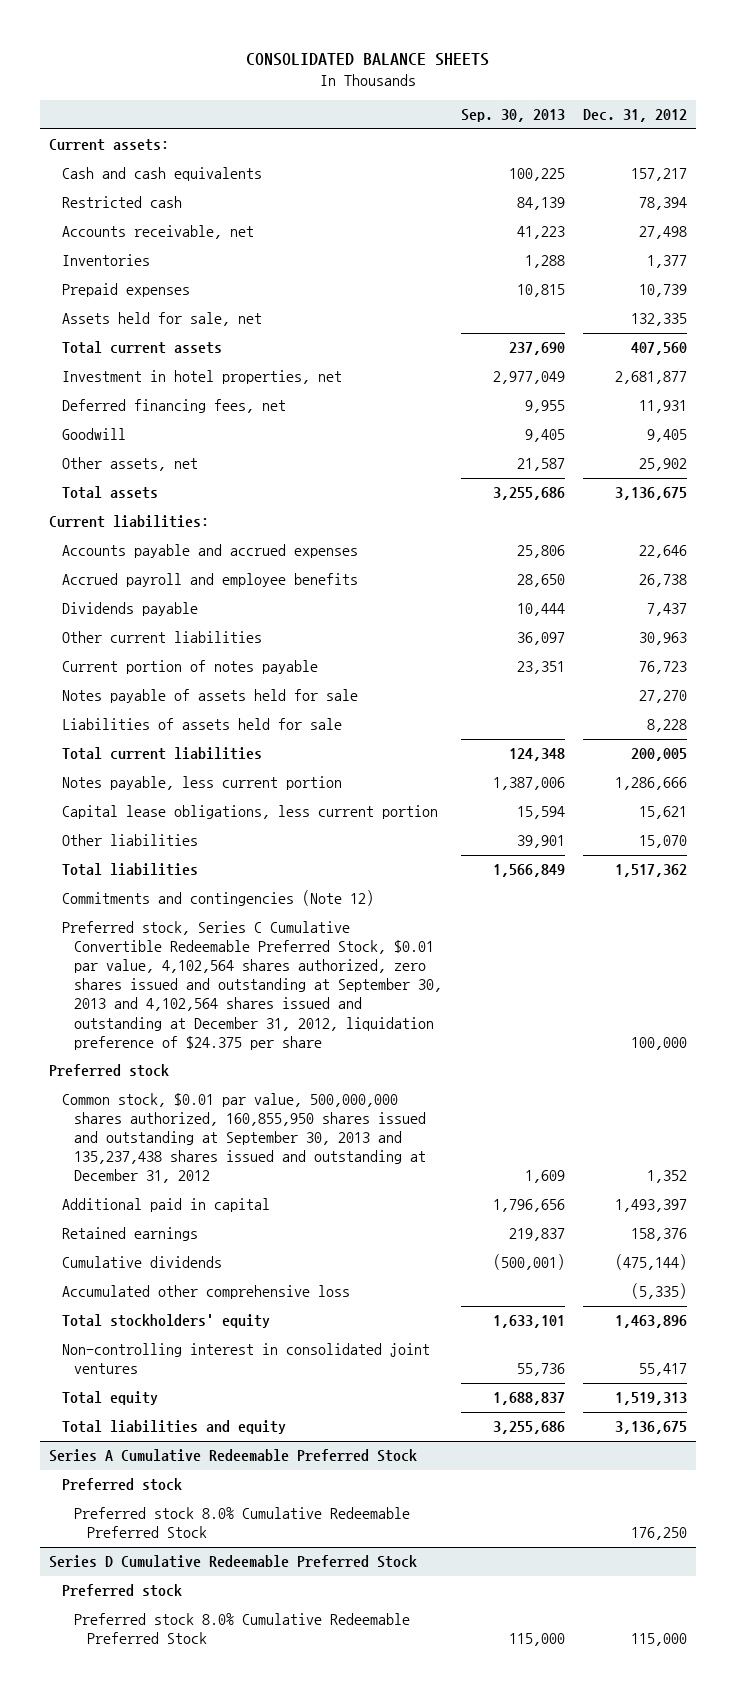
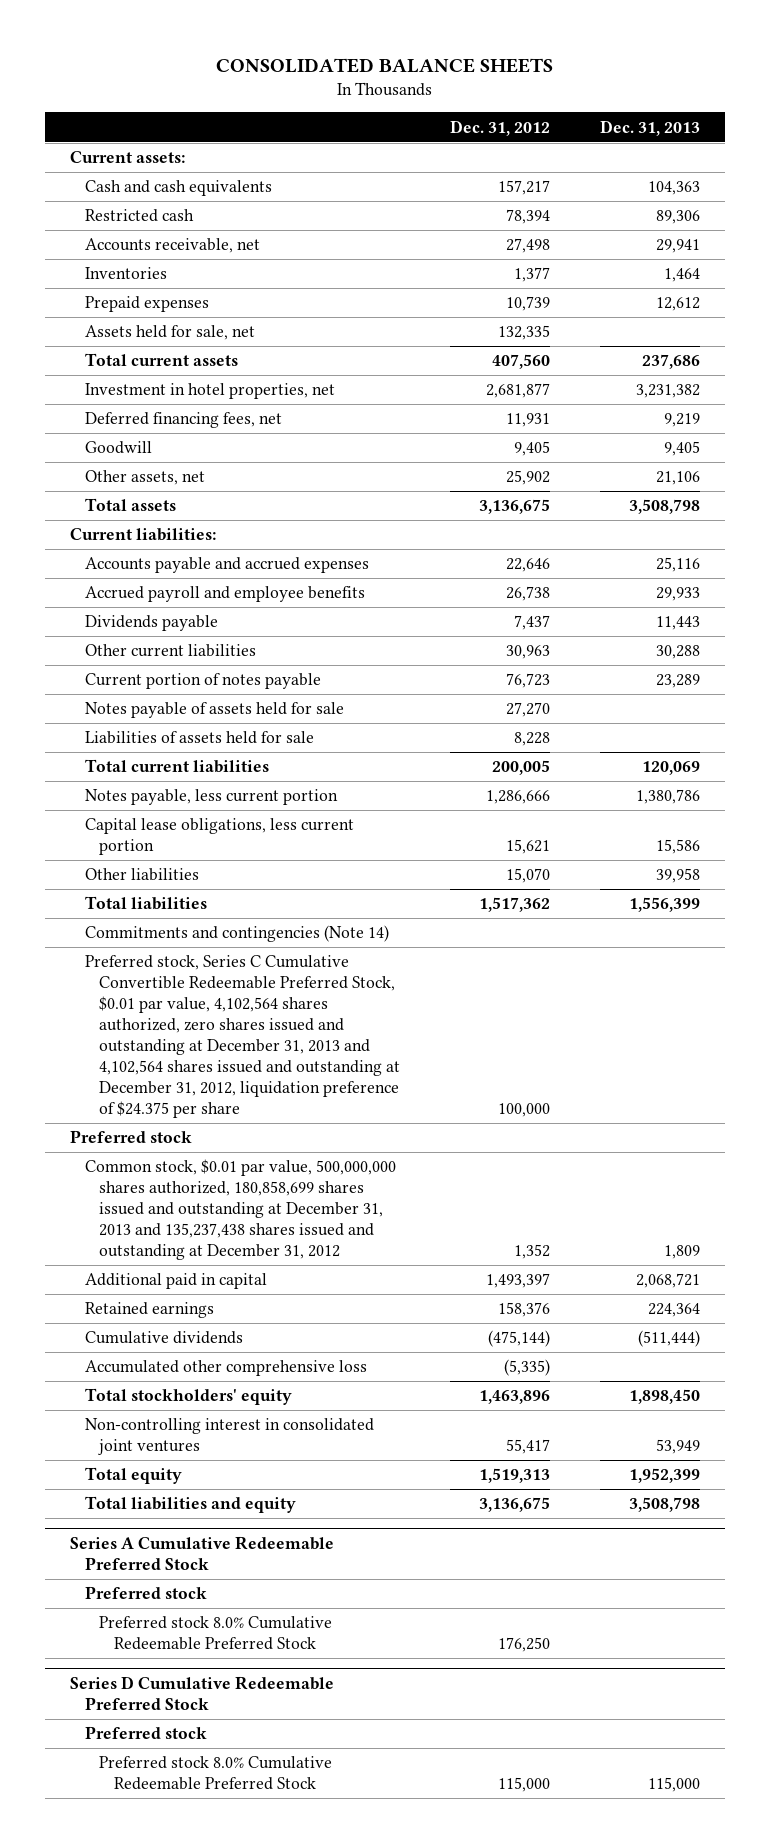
- | Sep. 30, 2013 | Dec. 31, 2012
+ | Dec. 31, 2012 | Dec. 31, 2013
- Commitments and contingencies (Note 12)
- Preferred stock, Series C Cumulative Convertible Redeemable Preferred Stock, $0.01 par value, 4,102,564 shares authorized, zero shares issued and outstanding at September 30, 2013 and 4,102,564 shares issued and outstanding at December 31, 2012, liquidation preference of $24.375 per share | | 100,000
+ Commitments and contingencies (Note 14)
+ Preferred stock, Series C Cumulative Convertible Redeemable Preferred Stock, $0.01 par value, 4,102,564 shares authorized, zero shares issued and outstanding at December 31, 2013 and 4,102,564 shares issued and outstanding at December 31, 2012, liquidation preference of $24.375 per share | 100,000 |
- Common stock, $0.01 par value, 500,000,000 shares authorized, 160,855,950 shares issued and outstanding at September 30, 2013 and 135,237,438 shares issued and outstanding at December 31, 2012 | 1,609 | 1,352
+ Common stock, $0.01 par value, 500,000,000 shares authorized, 180,858,699 shares issued and outstanding at December 31, 2013 and 135,237,438 shares issued and outstanding at December 31, 2012 | 1,352 | 1,809

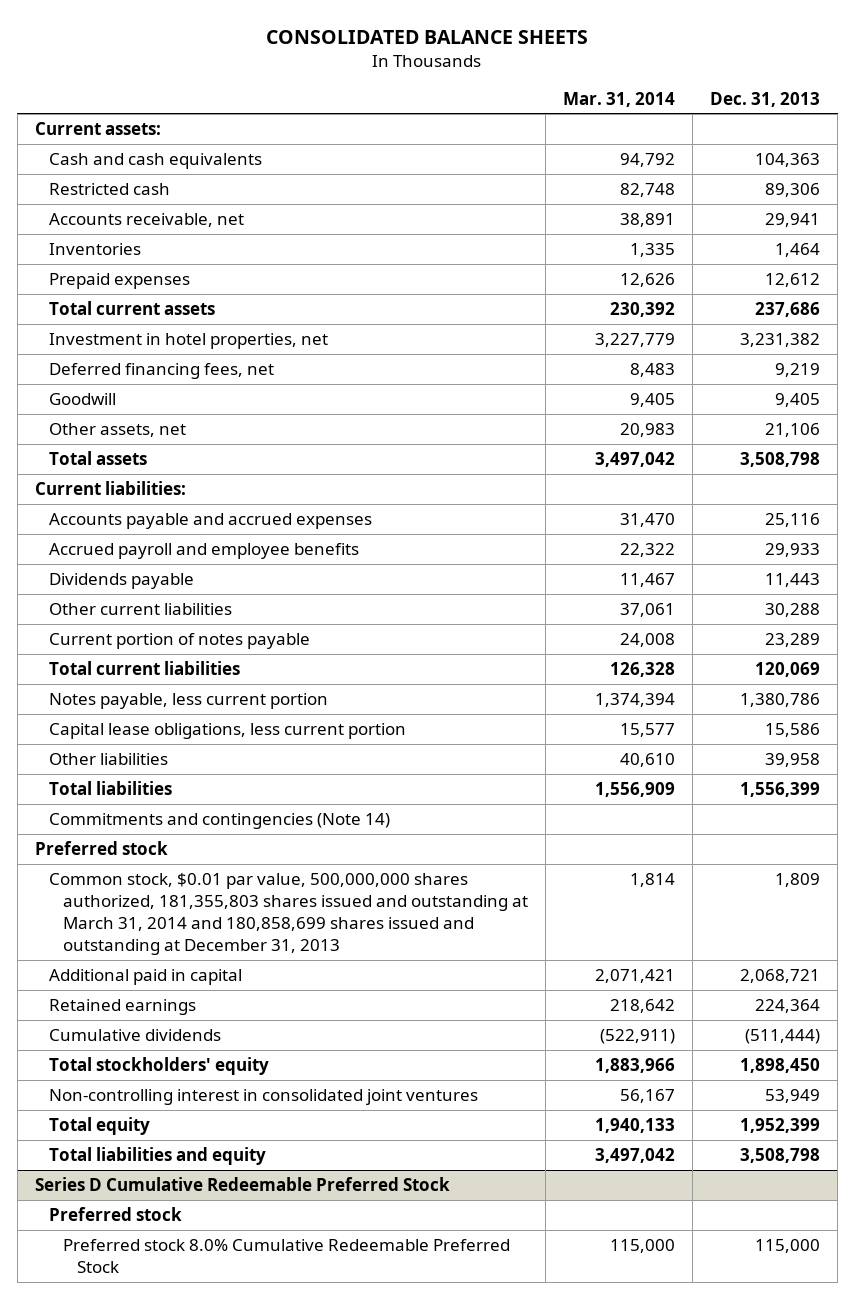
- | Dec. 31, 2012 | Dec. 31, 2013
+ | Mar. 31, 2014 | Dec. 31, 2013
- Assets held for sale, net | 132,335 |
- Notes payable of assets held for sale | 27,270 |
- Liabilities of assets held for sale | 8,228 |
- Preferred stock, Series C Cumulative Convertible Redeemable Preferred Stock, $0.01 par value, 4,102,564 shares authorized, zero shares issued and outstanding at December 31, 2013 and 4,102,564 shares issued and outstanding at December 31, 2012, liquidation preference of $24.375 per share | 100,000 |
- Common stock, $0.01 par value, 500,000,000 shares authorized, 180,858,699 shares issued and outstanding at December 31, 2013 and 135,237,438 shares issued and outstanding at December 31, 2012 | 1,352 | 1,809
+ Common stock, $0.01 par value, 500,000,000 shares authorized, 181,355,803 shares issued and outstanding at March 31, 2014 and 180,858,699 shares issued and outstanding at December 31, 2013 | 1,814 | 1,809
- Accumulated other comprehensive loss | (5,335) |
- Series A Cumulative Redeemable Preferred Stock
- Preferred stock
- Preferred stock 8.0% Cumulative Redeemable Preferred Stock | 176,250 |

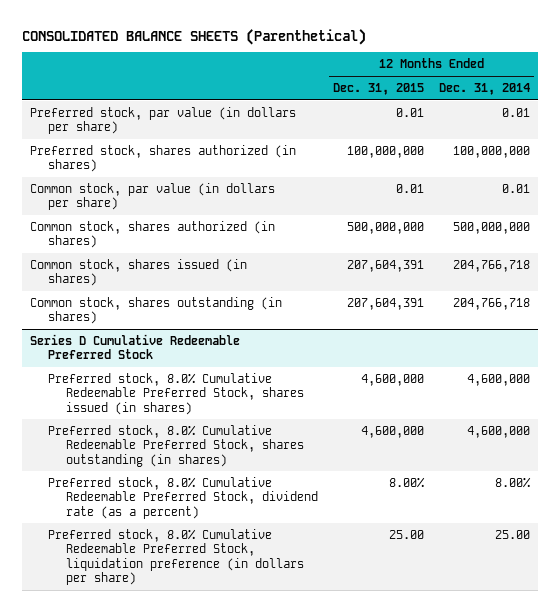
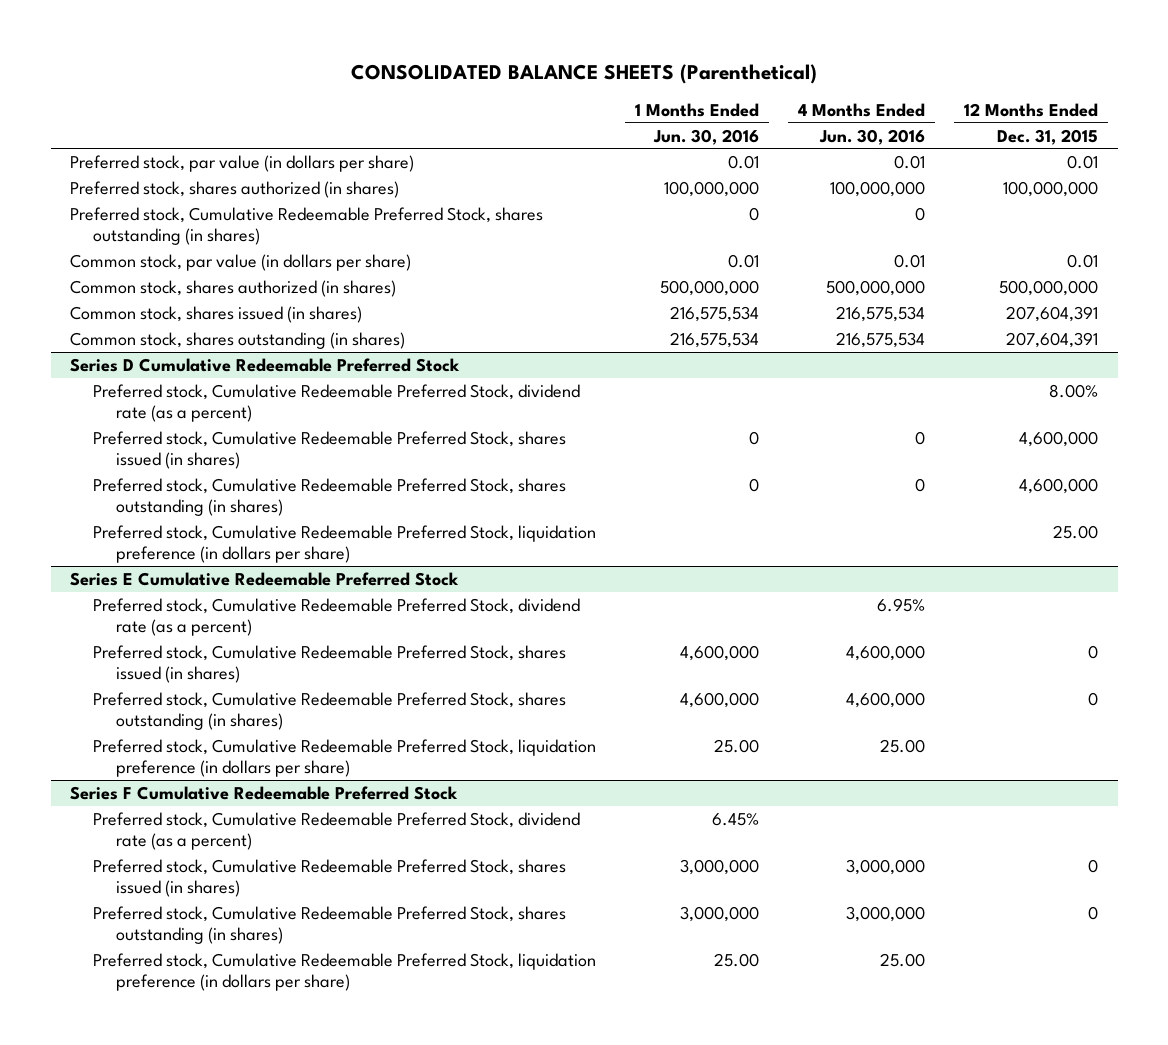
- | 12 Months Ended Dec. 31, 2015 | 12 Months Ended Dec. 31, 2014
+ | 1 Months Ended Jun. 30, 2016 | 4 Months Ended Jun. 30, 2016 | 12 Months Ended Dec. 31, 2015
+ Preferred stock, Cumulative Redeemable Preferred Stock, shares outstanding (in shares) | 0 | 0 |
@ Series D Cumulative Redeemable Preferred Stock
- Preferred stock, 8.0% Cumulative Redeemable Preferred Stock, shares issued (in shares) | 4,600,000 | 4,600,000
- Preferred stock, 8.0% Cumulative Redeemable Preferred Stock, shares outstanding (in shares) | 4,600,000 | 4,600,000
- Preferred stock, 8.0% Cumulative Redeemable Preferred Stock, dividend rate (as a percent) | 8.00% | 8.00%
- Preferred stock, 8.0% Cumulative Redeemable Preferred Stock, liquidation preference (in dollars per share) | 25.00 | 25.00
+ Preferred stock, Cumulative Redeemable Preferred Stock, dividend rate (as a percent) | | | 8.00%
+ Preferred stock, Cumulative Redeemable Preferred Stock, shares issued (in shares) | 0 | 0 | 4,600,000
+ Preferred stock, Cumulative Redeemable Preferred Stock, shares outstanding (in shares) | 0 | 0 | 4,600,000
+ Preferred stock, Cumulative Redeemable Preferred Stock, liquidation preference (in dollars per share) | | | 25.00
+ Series E Cumulative Redeemable Preferred Stock
+ Preferred stock, Cumulative Redeemable Preferred Stock, dividend rate (as a percent) | | 6.95% |
+ Preferred stock, Cumulative Redeemable Preferred Stock, shares issued (in shares) | 4,600,000 | 4,600,000 | 0
+ Preferred stock, Cumulative Redeemable Preferred Stock, shares outstanding (in shares) | 4,600,000 | 4,600,000 | 0
+ Preferred stock, Cumulative Redeemable Preferred Stock, liquidation preference (in dollars per share) | 25.00 | 25.00 |
+ Series F Cumulative Redeemable Preferred Stock
+ Preferred stock, Cumulative Redeemable Preferred Stock, dividend rate (as a percent) | 6.45% | |
+ Preferred stock, Cumulative Redeemable Preferred Stock, shares issued (in shares) | 3,000,000 | 3,000,000 | 0
+ Preferred stock, Cumulative Redeemable Preferred Stock, shares outstanding (in shares) | 3,000,000 | 3,000,000 | 0
+ Preferred stock, Cumulative Redeemable Preferred Stock, liquidation preference (in dollars per share) | 25.00 | 25.00 |

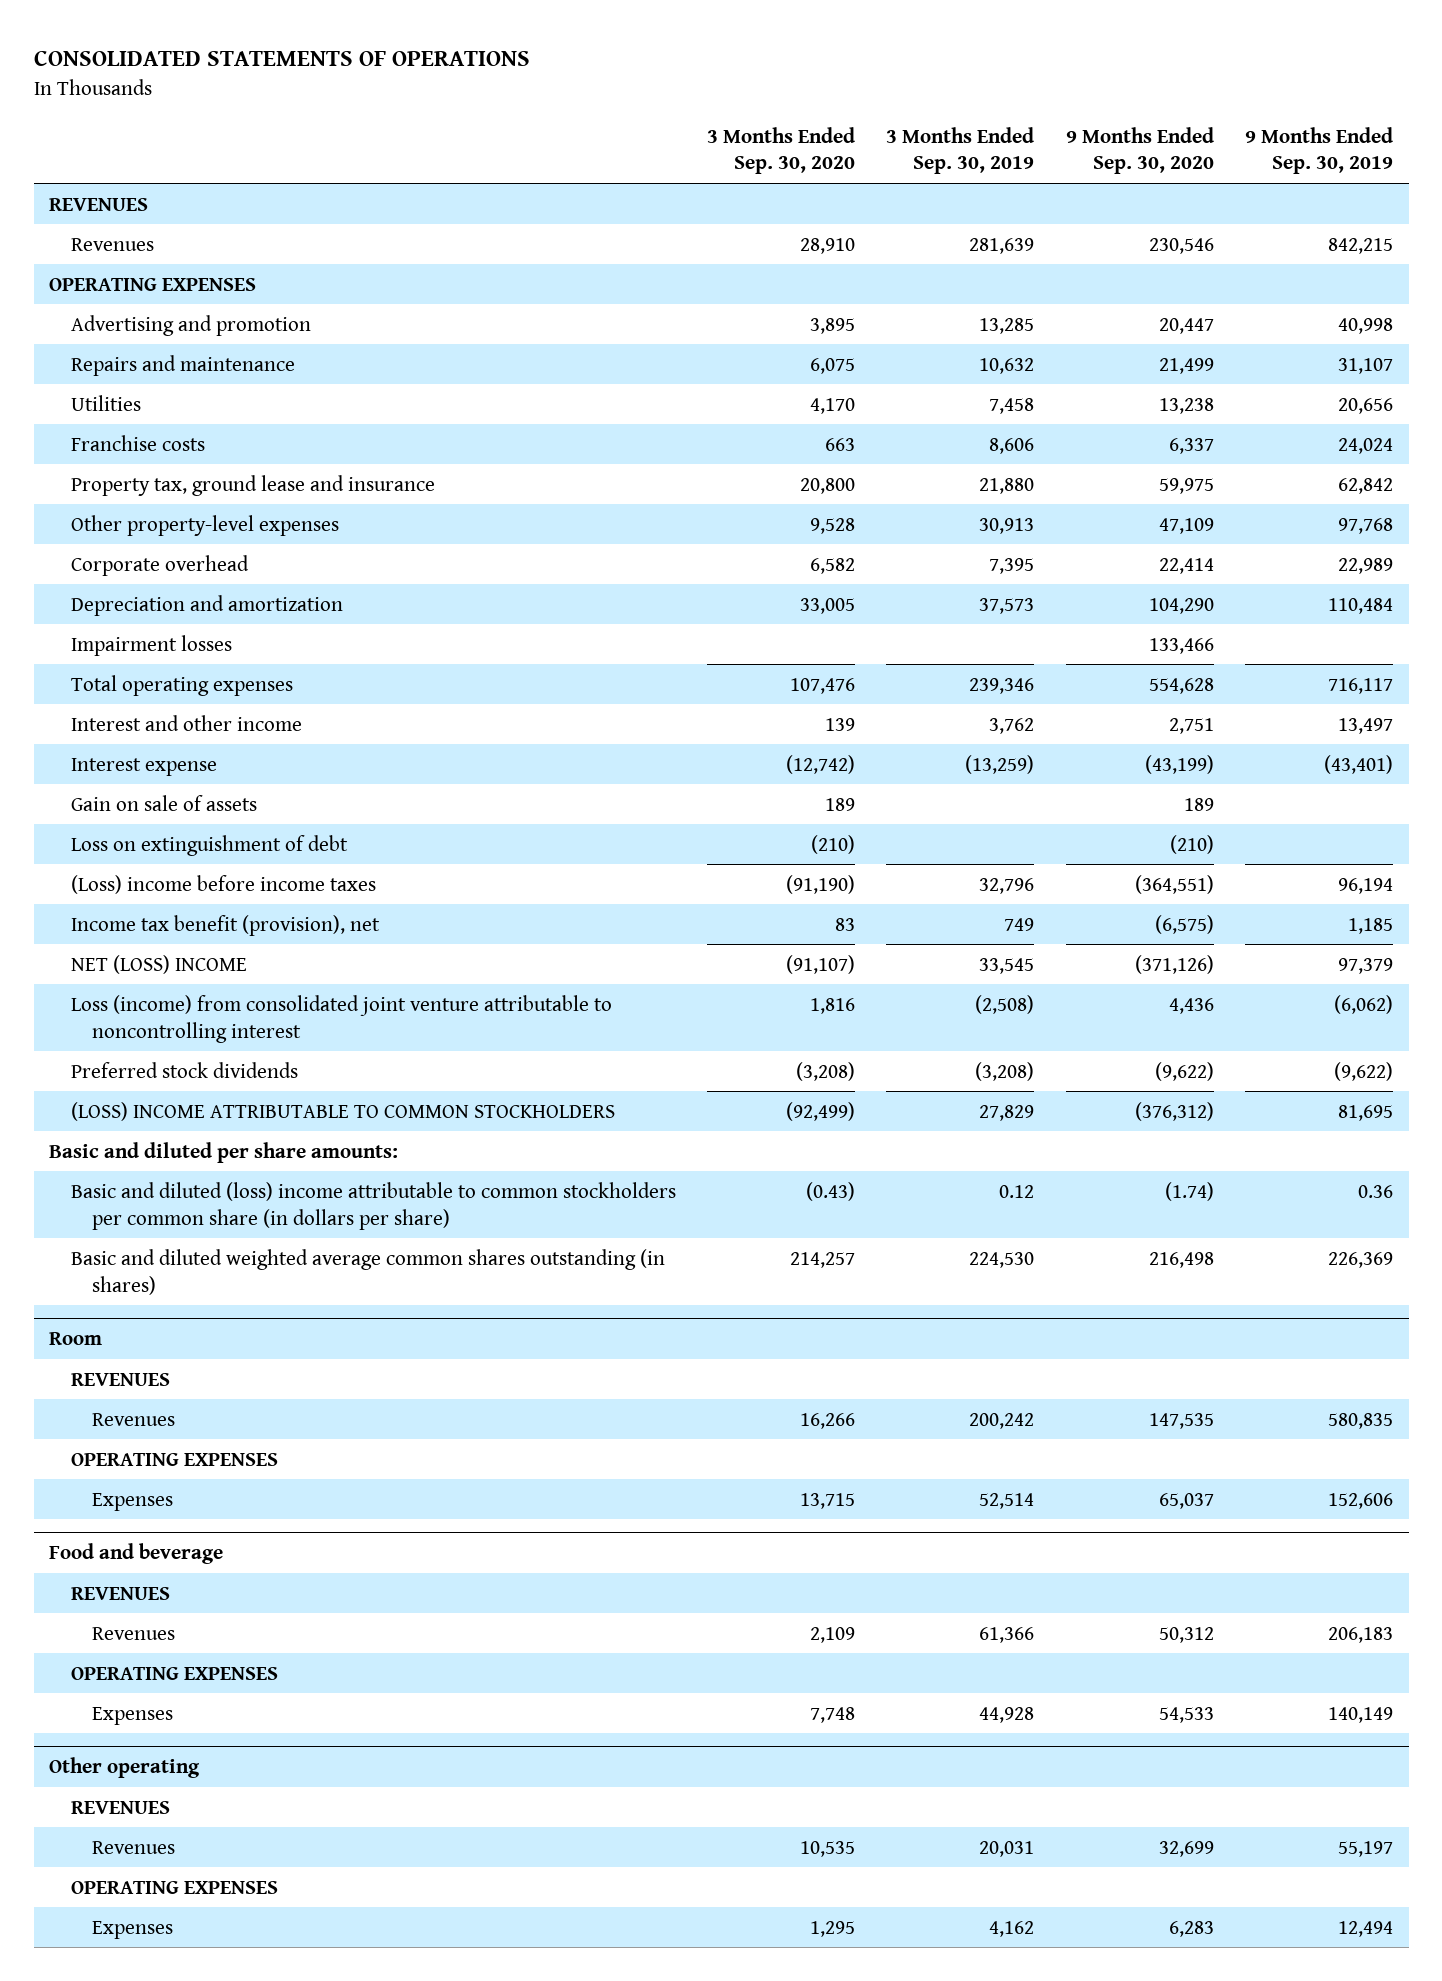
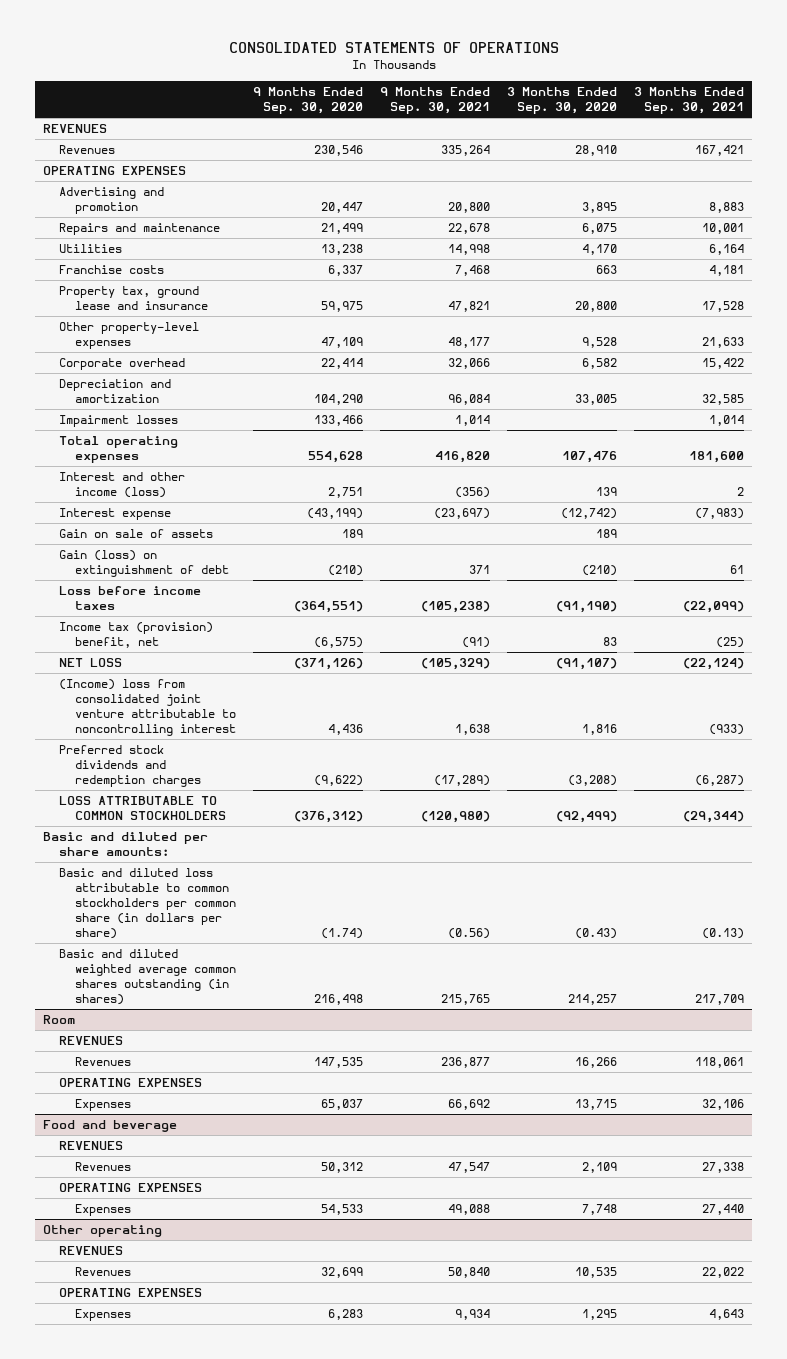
- | 3 Months Ended Sep. 30, 2020 | 3 Months Ended Sep. 30, 2019 | 9 Months Ended Sep. 30, 2020 | 9 Months Ended Sep. 30, 2019
+ | 9 Months Ended Sep. 30, 2020 | 9 Months Ended Sep. 30, 2021 | 3 Months Ended Sep. 30, 2020 | 3 Months Ended Sep. 30, 2021
- Interest and other income | 139 | 3,762 | 2,751 | 13,497
+ Interest and other income (loss) | 2,751 | (356) | 139 | 2
- Loss on extinguishment of debt | (210) | | (210) |
- (Loss) income before income taxes | (91,190) | 32,796 | (364,551) | 96,194
- Income tax benefit (provision), net | 83 | 749 | (6,575) | 1,185
- NET (LOSS) INCOME | (91,107) | 33,545 | (371,126) | 97,379
- Loss (income) from consolidated joint venture attributable to noncontrolling interest | 1,816 | (2,508) | 4,436 | (6,062)
- Preferred stock dividends | (3,208) | (3,208) | (9,622) | (9,622)
- (LOSS) INCOME ATTRIBUTABLE TO COMMON STOCKHOLDERS | (92,499) | 27,829 | (376,312) | 81,695
+ Gain (loss) on extinguishment of debt | (210) | 371 | (210) | 61
+ Loss before income taxes | (364,551) | (105,238) | (91,190) | (22,099)
+ Income tax (provision) benefit, net | (6,575) | (91) | 83 | (25)
+ NET LOSS | (371,126) | (105,329) | (91,107) | (22,124)
+ (Income) loss from consolidated joint venture attributable to noncontrolling interest | 4,436 | 1,638 | 1,816 | (933)
+ Preferred stock dividends and redemption charges | (9,622) | (17,289) | (3,208) | (6,287)
+ LOSS ATTRIBUTABLE TO COMMON STOCKHOLDERS | (376,312) | (120,980) | (92,499) | (29,344)
- Basic and diluted (loss) income attributable to common stockholders per common share (in dollars per share) | (0.43) | 0.12 | (1.74) | 0.36
+ Basic and diluted loss attributable to common stockholders per common share (in dollars per share) | (1.74) | (0.56) | (0.43) | (0.13)

